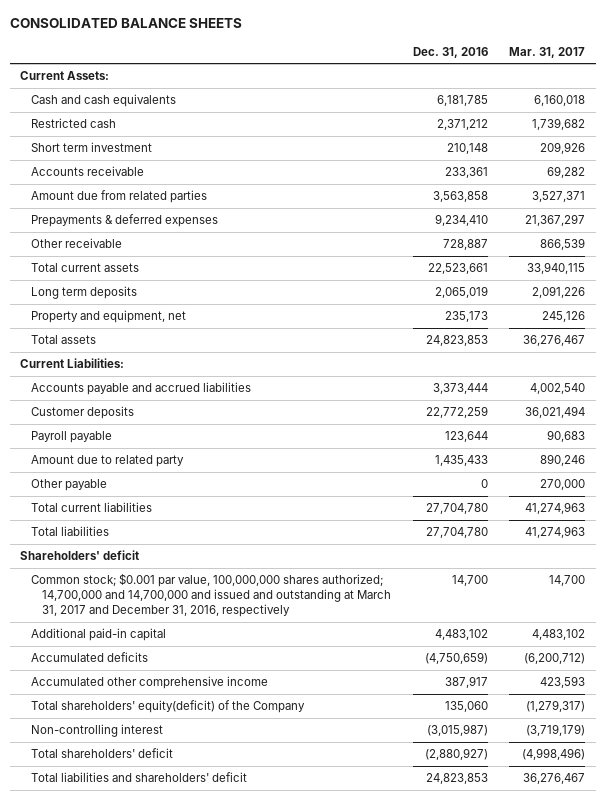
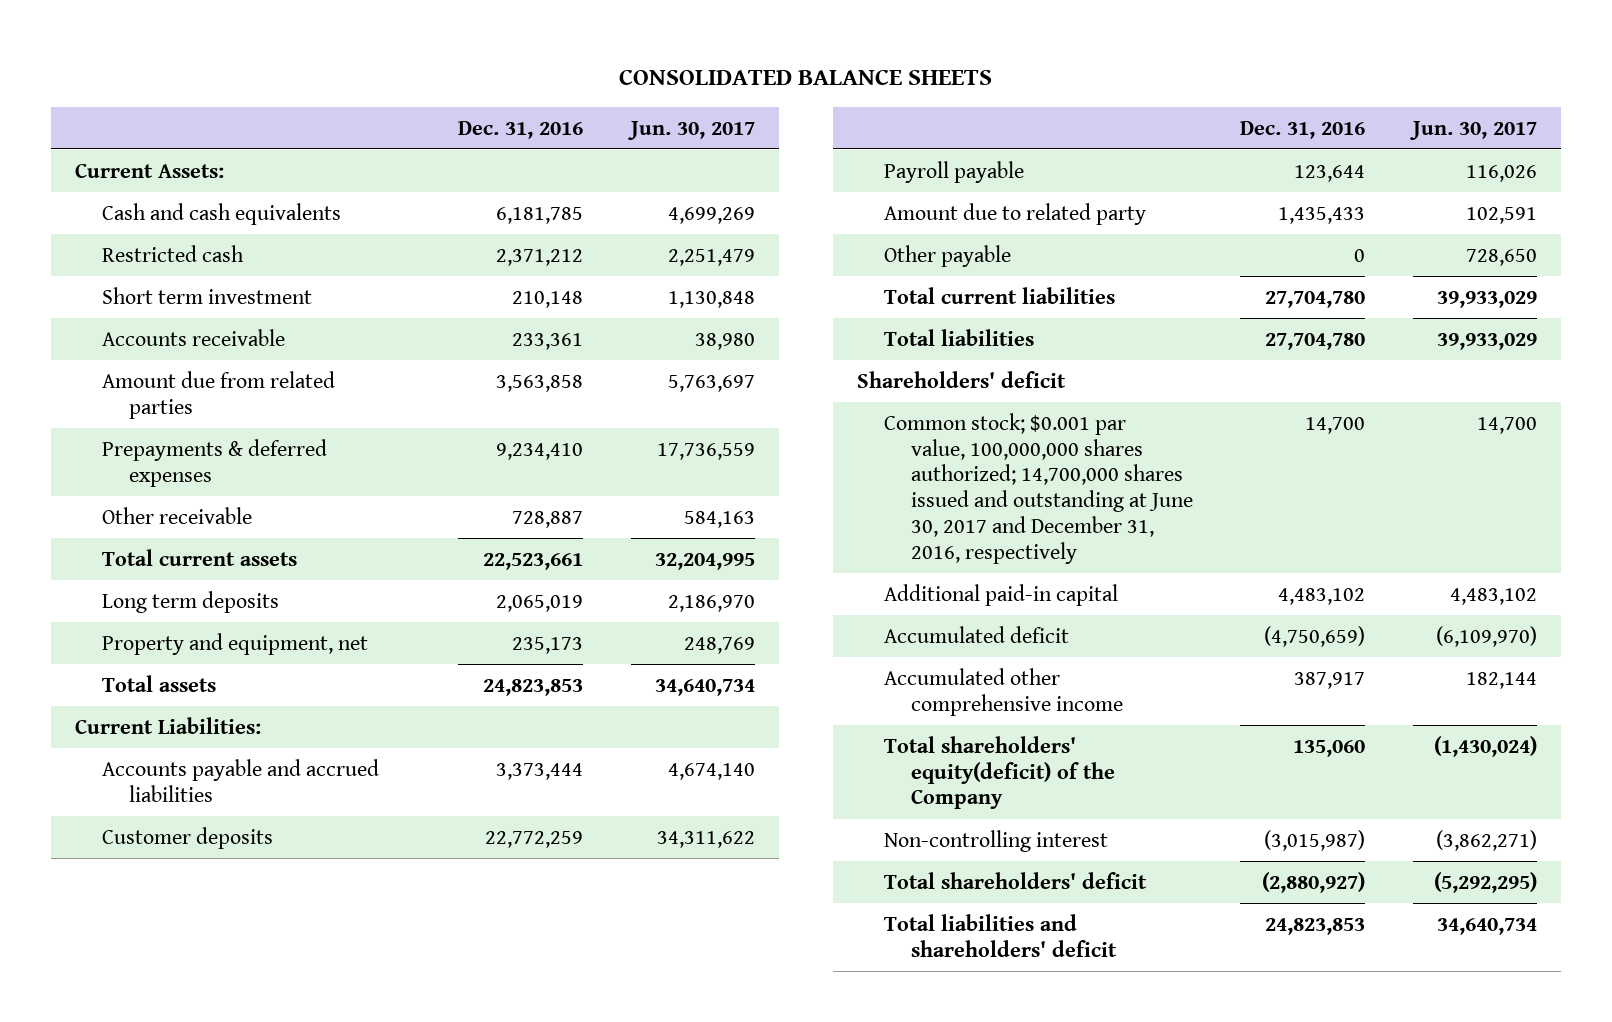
- | Dec. 31, 2016 | Mar. 31, 2017
+ | Dec. 31, 2016 | Jun. 30, 2017
- Common stock; $0.001 par value, 100,000,000 shares authorized; 14,700,000 and 14,700,000 and issued and outstanding at March 31, 2017 and December 31, 2016, respectively | 14,700 | 14,700
+ Common stock; $0.001 par value, 100,000,000 shares authorized; 14,700,000 shares issued and outstanding at June 30, 2017 and December 31, 2016, respectively | 14,700 | 14,700
- Accumulated deficits | (4,750,659) | (6,200,712)
+ Accumulated deficit | (4,750,659) | (6,109,970)

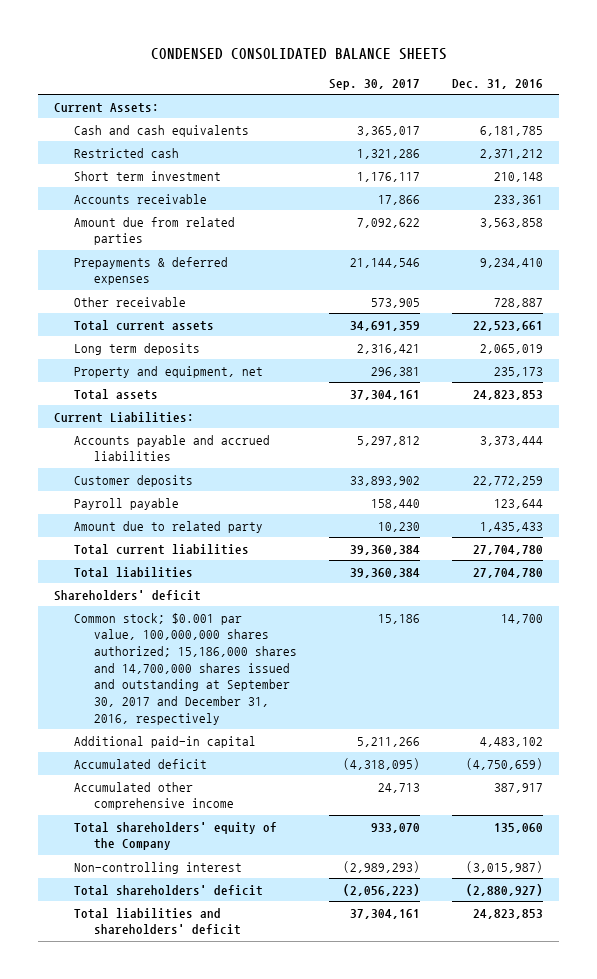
- CONSOLIDATED BALANCE SHEETS
+ CONDENSED CONSOLIDATED BALANCE SHEETS
- | Dec. 31, 2016 | Jun. 30, 2017
+ | Sep. 30, 2017 | Dec. 31, 2016
- Other payable | 0 | 728,650
- Common stock; $0.001 par value, 100,000,000 shares authorized; 14,700,000 shares issued and outstanding at June 30, 2017 and December 31, 2016, respectively | 14,700 | 14,700
+ Common stock; $0.001 par value, 100,000,000 shares authorized; 15,186,000 shares and 14,700,000 shares issued and outstanding at September 30, 2017 and December 31, 2016, respectively | 15,186 | 14,700
- Total shareholders' equity(deficit) of the Company | 135,060 | (1,430,024)
+ Total shareholders' equity of the Company | 933,070 | 135,060

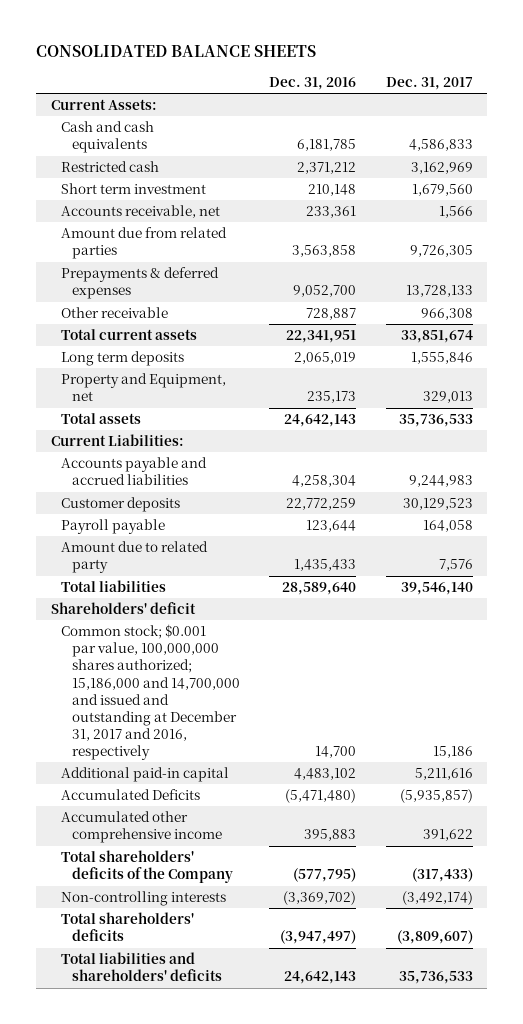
- CONDENSED CONSOLIDATED BALANCE SHEETS
+ CONSOLIDATED BALANCE SHEETS
- | Sep. 30, 2017 | Dec. 31, 2016
+ | Dec. 31, 2016 | Dec. 31, 2017
- Accounts receivable | 17,866 | 233,361
+ Accounts receivable, net | 233,361 | 1,566
- Prepayments & deferred expenses | 21,144,546 | 9,234,410
+ Prepayments & deferred expenses | 9,052,700 | 13,728,133
- Total current assets | 34,691,359 | 22,523,661
+ Total current assets | 22,341,951 | 33,851,674
- Property and equipment, net | 296,381 | 235,173
- Total assets | 37,304,161 | 24,823,853
+ Property and Equipment, net | 235,173 | 329,013
+ Total assets | 24,642,143 | 35,736,533
- Accounts payable and accrued liabilities | 5,297,812 | 3,373,444
+ Accounts payable and accrued liabilities | 4,258,304 | 9,244,983
- Total current liabilities | 39,360,384 | 27,704,780
- Total liabilities | 39,360,384 | 27,704,780
+ Total liabilities | 28,589,640 | 39,546,140
- Common stock; $0.001 par value, 100,000,000 shares authorized; 15,186,000 shares and 14,700,000 shares issued and outstanding at September 30, 2017 and December 31, 2016, respectively | 15,186 | 14,700
+ Common stock; $0.001 par value, 100,000,000 shares authorized; 15,186,000 and 14,700,000 and issued and outstanding at December 31, 2017 and 2016, respectively | 14,700 | 15,186
- Accumulated deficit | (4,318,095) | (4,750,659)
- Accumulated other comprehensive income | 24,713 | 387,917
- Total shareholders' equity of the Company | 933,070 | 135,060
- Non-controlling interest | (2,989,293) | (3,015,987)
- Total shareholders' deficit | (2,056,223) | (2,880,927)
- Total liabilities and shareholders' deficit | 37,304,161 | 24,823,853
+ Accumulated Deficits | (5,471,480) | (5,935,857)
+ Accumulated other comprehensive income | 395,883 | 391,622
+ Total shareholders' deficits of the Company | (577,795) | (317,433)
+ Non-controlling interests | (3,369,702) | (3,492,174)
+ Total shareholders' deficits | (3,947,497) | (3,809,607)
+ Total liabilities and shareholders' deficits | 24,642,143 | 35,736,533

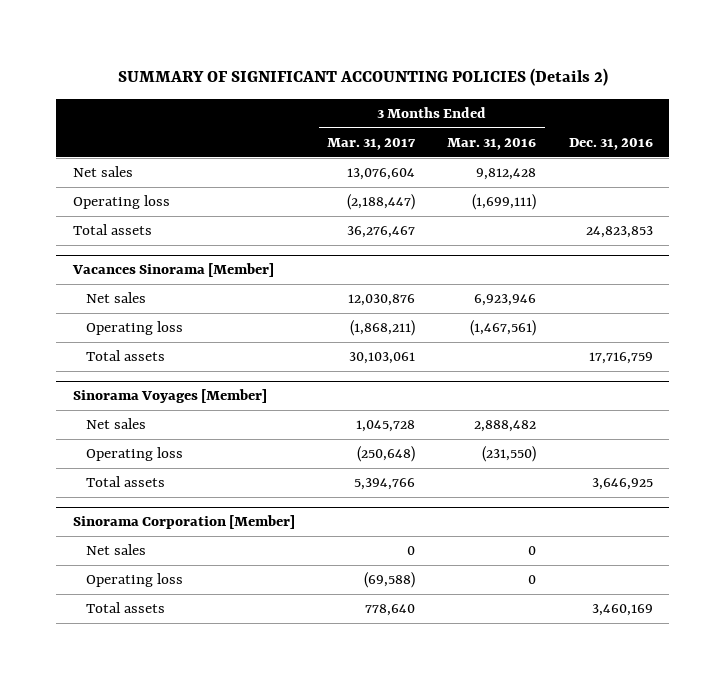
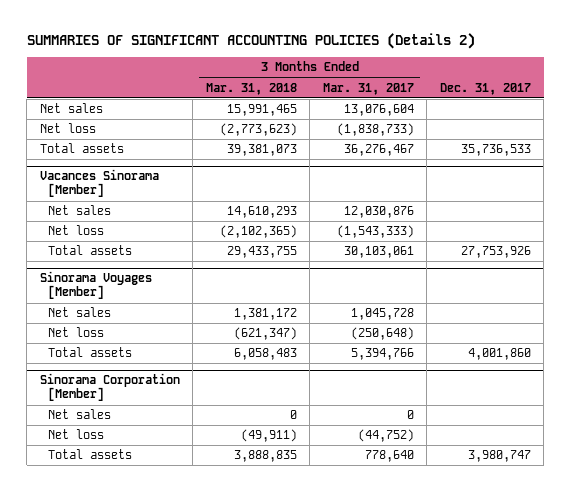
- SUMMARY OF SIGNIFICANT ACCOUNTING POLICIES (Details 2)
+ SUMMARIES OF SIGNIFICANT ACCOUNTING POLICIES (Details 2)
- | 3 Months Ended Mar. 31, 2017 | 3 Months Ended Mar. 31, 2016 | Dec. 31, 2016
+ | 3 Months Ended Mar. 31, 2018 | 3 Months Ended Mar. 31, 2017 | Dec. 31, 2017
- Operating loss | (2,188,447) | (1,699,111) |
+ Net loss | (2,773,623) | (1,838,733) |
@ Vacances Sinorama [Member]
- Operating loss | (1,868,211) | (1,467,561) |
+ Net loss | (2,102,365) | (1,543,333) |
@ Sinorama Voyages [Member]
- Operating loss | (250,648) | (231,550) |
+ Net loss | (621,347) | (250,648) |
@ Sinorama Corporation [Member]
- Operating loss | (69,588) | 0 |
+ Net loss | (49,911) | (44,752) |

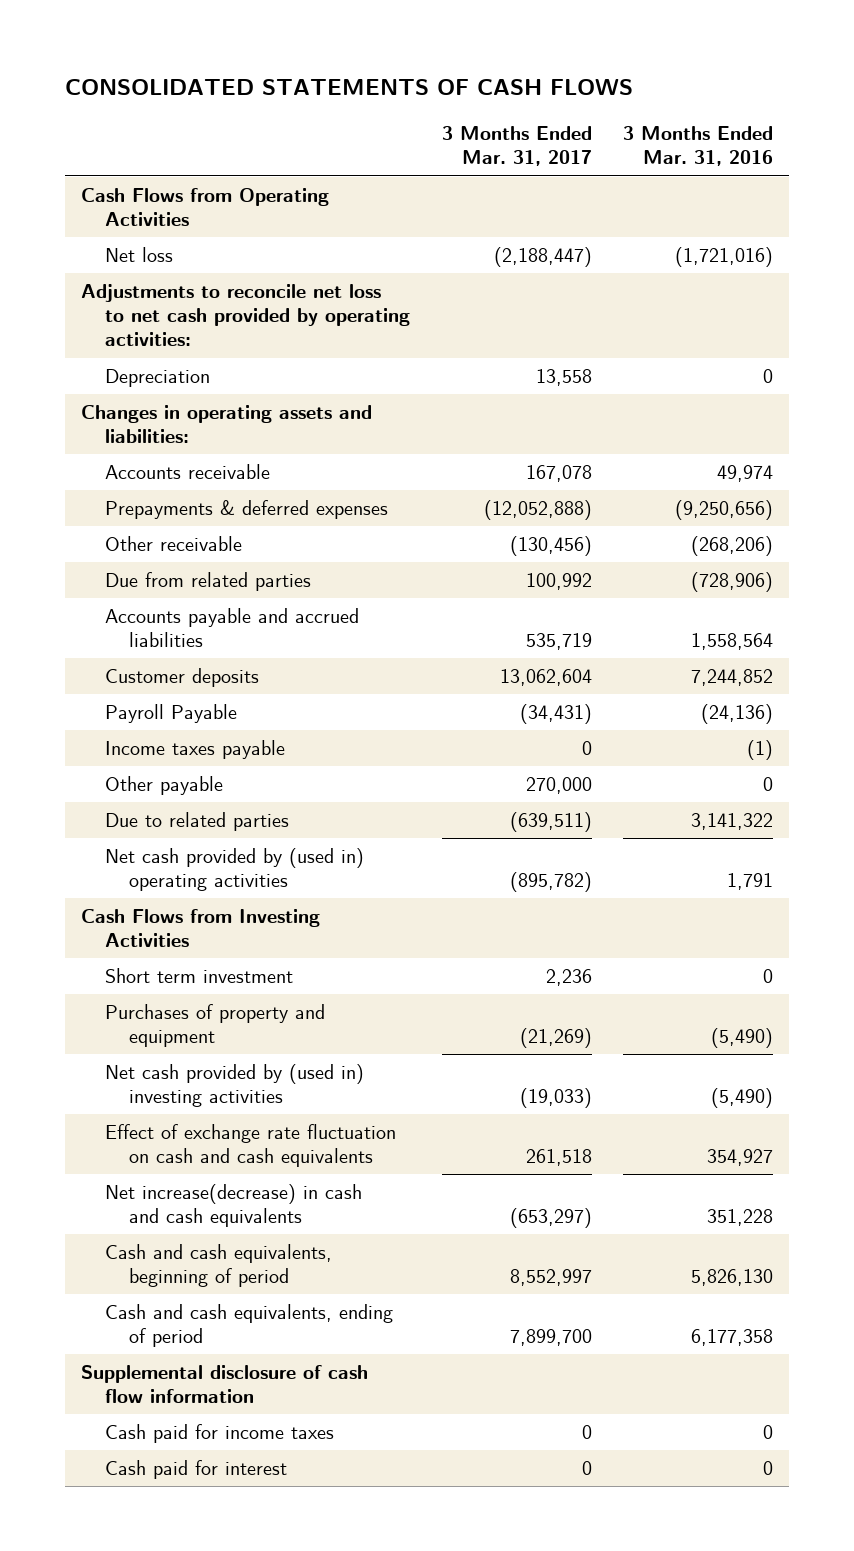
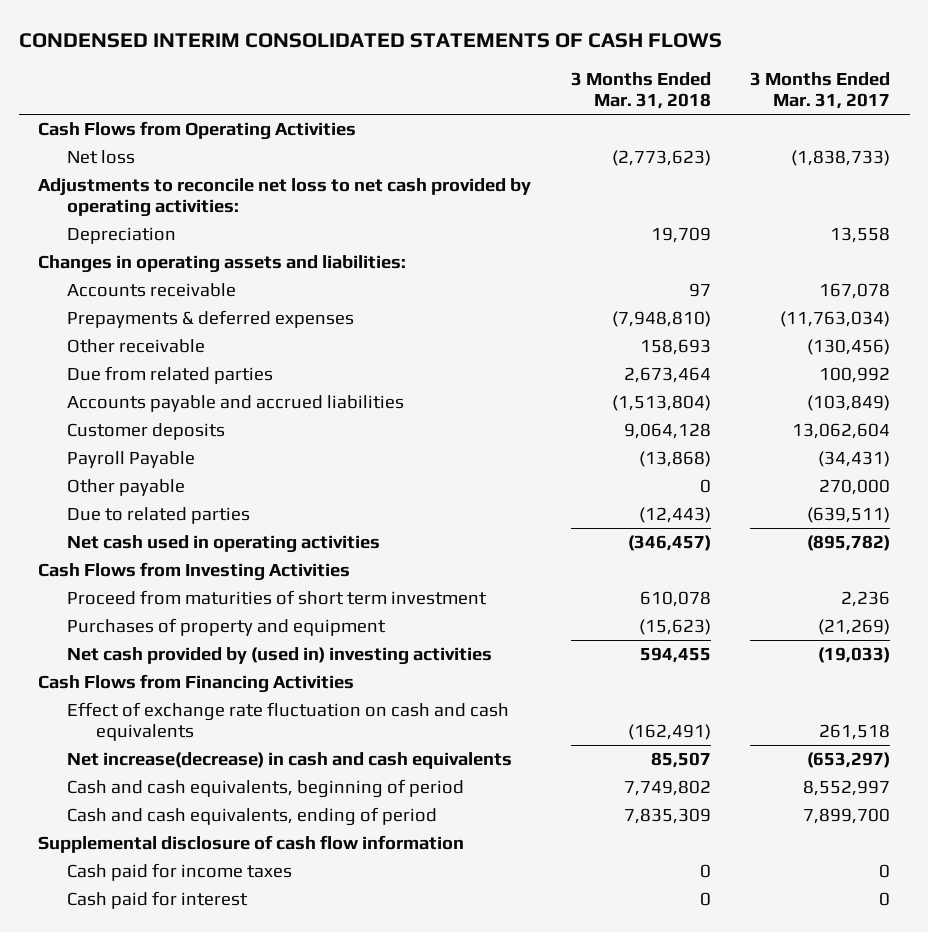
- CONSOLIDATED STATEMENTS OF CASH FLOWS
+ CONDENSED INTERIM CONSOLIDATED STATEMENTS OF CASH FLOWS
- | 3 Months Ended Mar. 31, 2017 | 3 Months Ended Mar. 31, 2016
+ | 3 Months Ended Mar. 31, 2018 | 3 Months Ended Mar. 31, 2017
- Net loss | (2,188,447) | (1,721,016)
+ Net loss | (2,773,623) | (1,838,733)
- Prepayments & deferred expenses | (12,052,888) | (9,250,656)
+ Prepayments & deferred expenses | (7,948,810) | (11,763,034)
- Accounts payable and accrued liabilities | 535,719 | 1,558,564
+ Accounts payable and accrued liabilities | (1,513,804) | (103,849)
- Income taxes payable | 0 | (1)
- Net cash provided by (used in) operating activities | (895,782) | 1,791
+ Net cash used in operating activities | (346,457) | (895,782)
- Short term investment | 2,236 | 0
+ Proceed from maturities of short term investment | 610,078 | 2,236
+ Cash Flows from Financing Activities

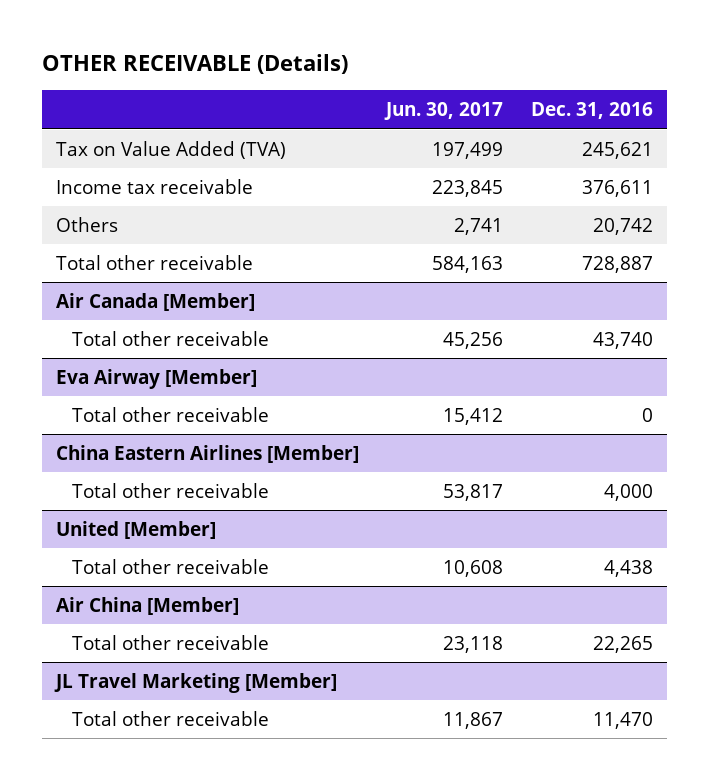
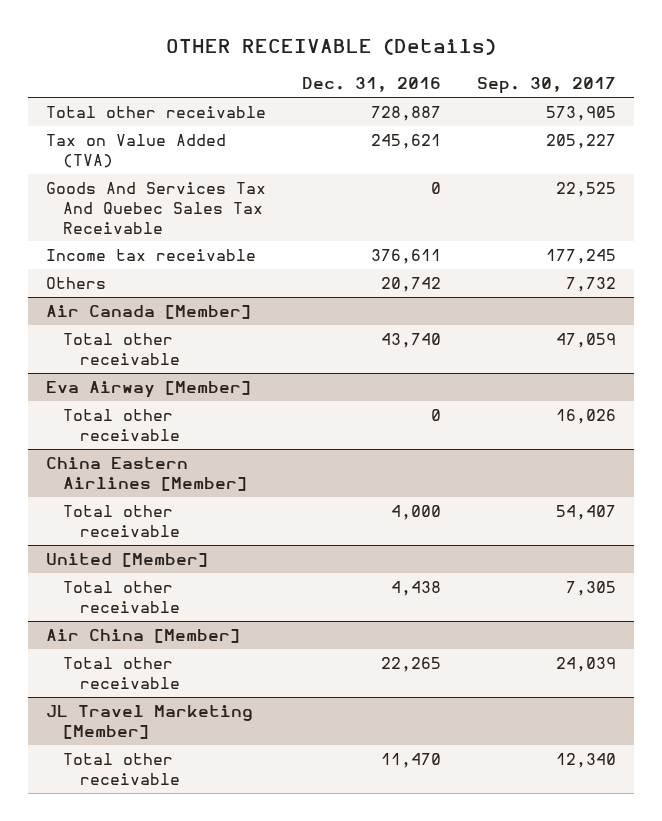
- | Jun. 30, 2017 | Dec. 31, 2016
+ | Dec. 31, 2016 | Sep. 30, 2017
moved up: Total other receivable | 728,887 | 573,905
+ Goods And Services Tax And Quebec Sales Tax Receivable | 0 | 22,525

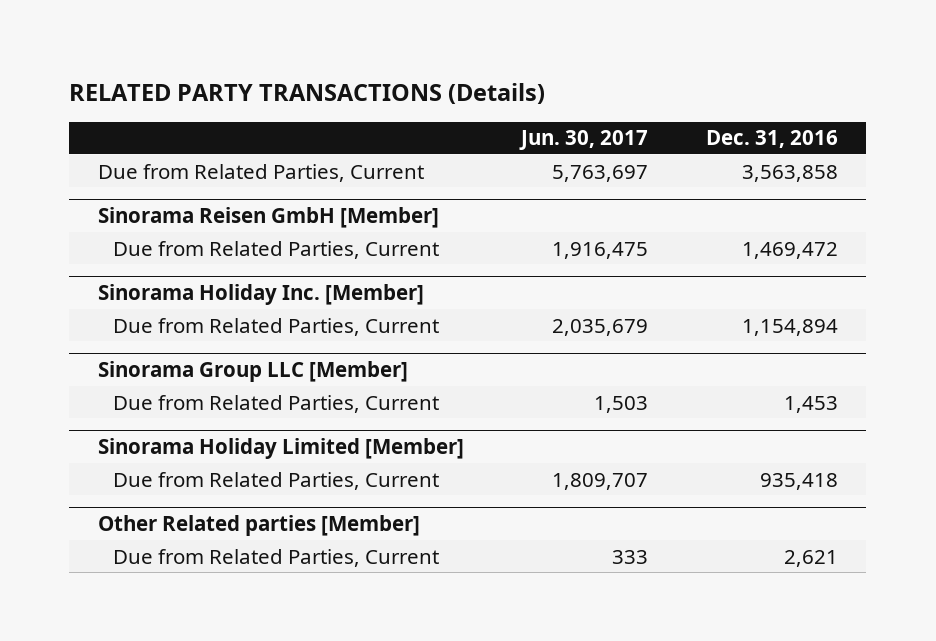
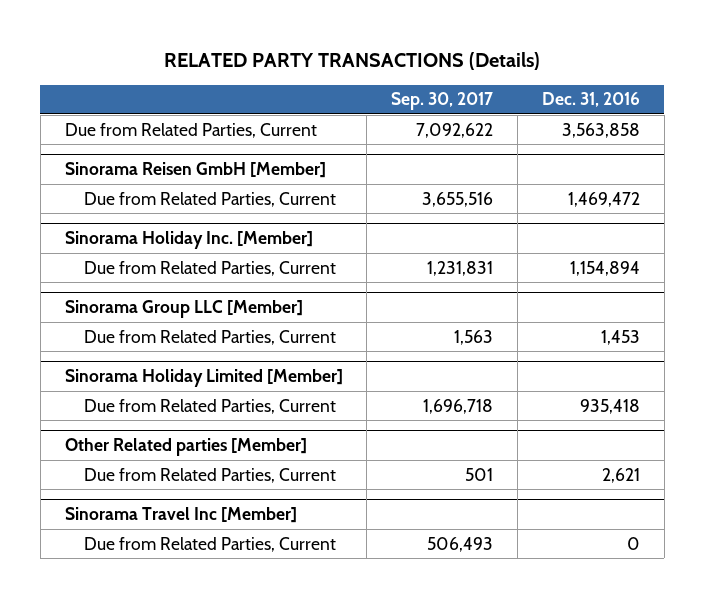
- | Jun. 30, 2017 | Dec. 31, 2016
+ | Sep. 30, 2017 | Dec. 31, 2016
+ Sinorama Travel Inc [Member]
+ Due from Related Parties, Current | 506,493 | 0

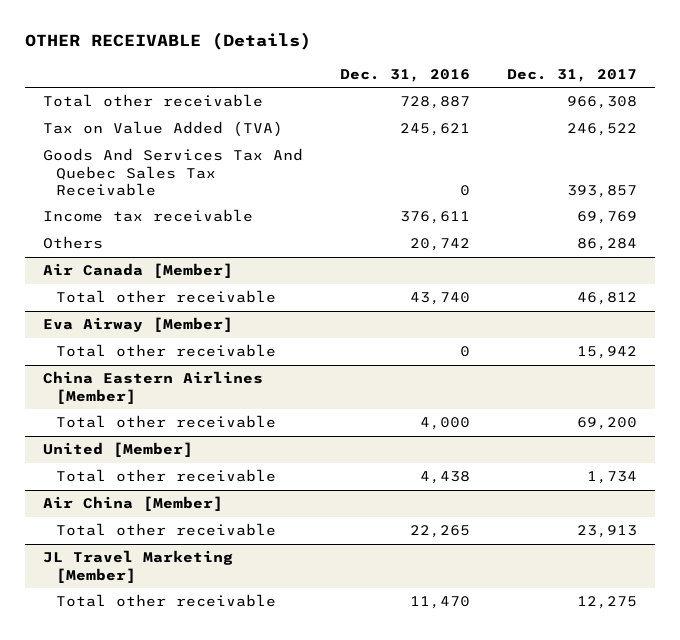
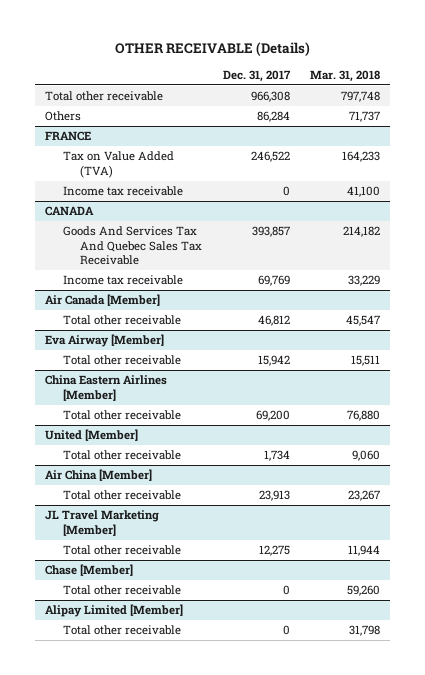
- | Dec. 31, 2016 | Dec. 31, 2017
+ | Dec. 31, 2017 | Mar. 31, 2018
moved up: Others | 86,284 | 71,737
+ FRANCE
+ Income tax receivable | 0 | 41,100
+ CANADA
+ Chase [Member]
+ Total other receivable | 0 | 59,260
+ Alipay Limited [Member]
+ Total other receivable | 0 | 31,798

